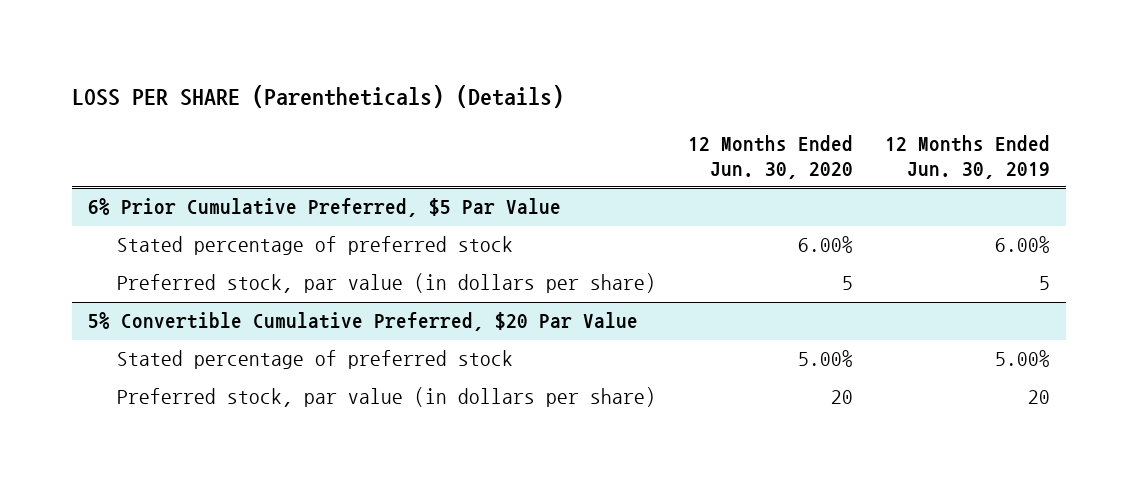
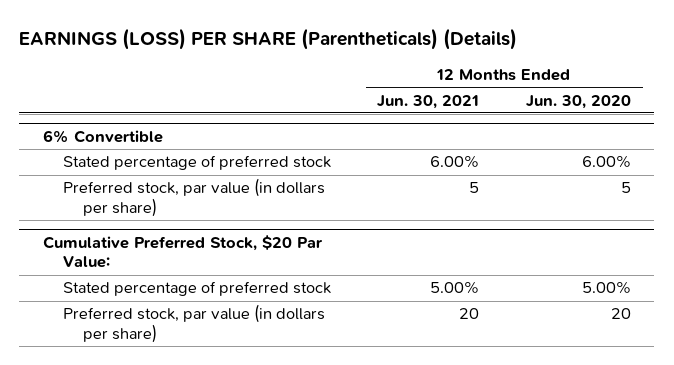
- LOSS PER SHARE (Parentheticals) (Details)
+ EARNINGS (LOSS) PER SHARE (Parentheticals) (Details)
- | 12 Months Ended Jun. 30, 2020 | 12 Months Ended Jun. 30, 2019
+ | 12 Months Ended Jun. 30, 2021 | 12 Months Ended Jun. 30, 2020
- 6% Prior Cumulative Preferred, $5 Par Value
+ 6% Convertible
- 5% Convertible Cumulative Preferred, $20 Par Value
+ Cumulative Preferred Stock, $20 Par Value:

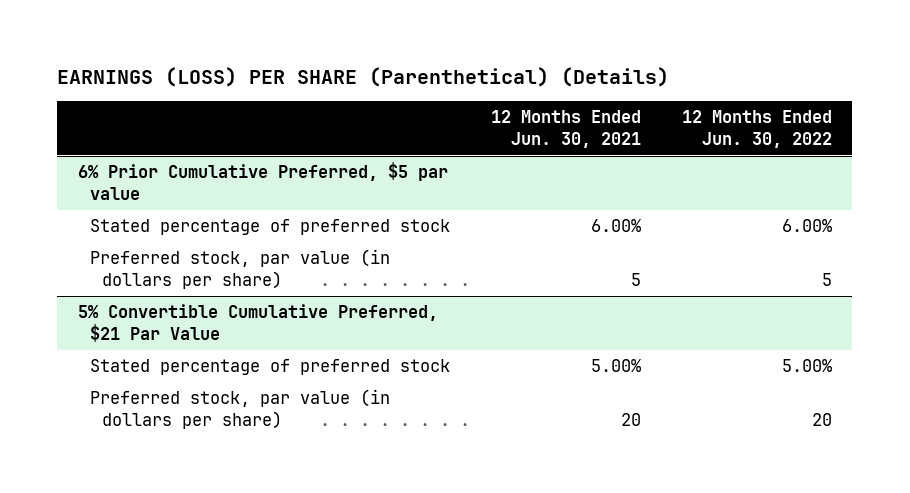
- EARNINGS (LOSS) PER SHARE (Parentheticals) (Details)
+ EARNINGS (LOSS) PER SHARE (Parenthetical) (Details)
- | 12 Months Ended Jun. 30, 2021 | 12 Months Ended Jun. 30, 2020
+ | 12 Months Ended Jun. 30, 2021 | 12 Months Ended Jun. 30, 2022
- 6% Convertible
+ 6% Prior Cumulative Preferred, $5 par value
- Cumulative Preferred Stock, $20 Par Value:
+ 5% Convertible Cumulative Preferred, $21 Par Value

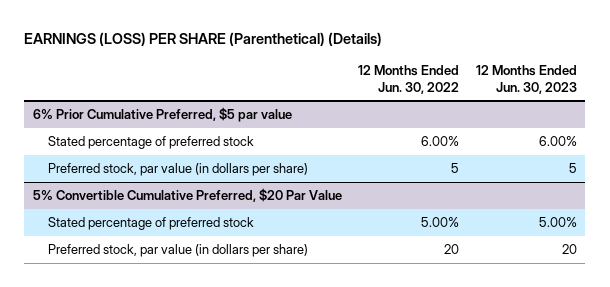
- | 12 Months Ended Jun. 30, 2021 | 12 Months Ended Jun. 30, 2022
+ | 12 Months Ended Jun. 30, 2022 | 12 Months Ended Jun. 30, 2023
- 5% Convertible Cumulative Preferred, $21 Par Value
+ 5% Convertible Cumulative Preferred, $20 Par Value

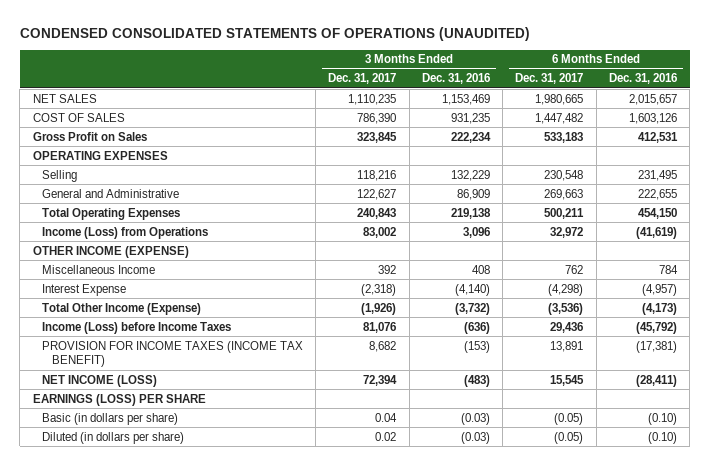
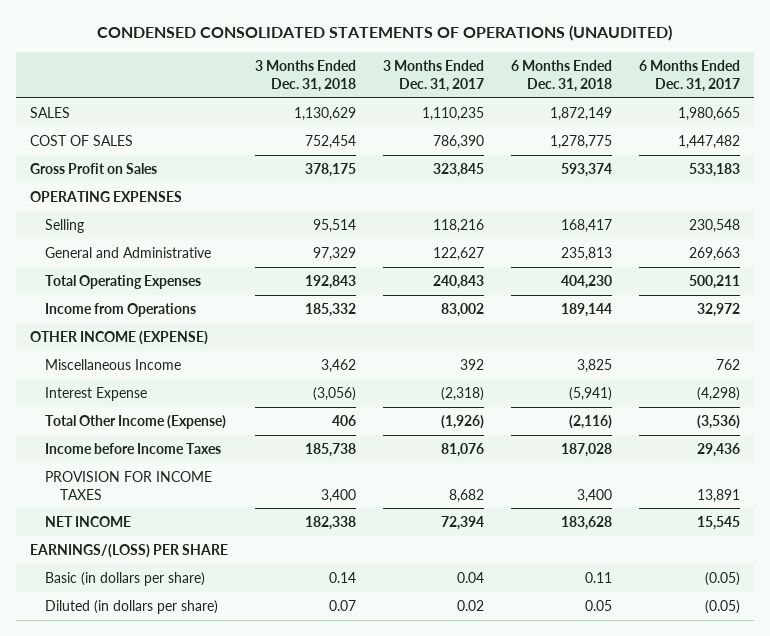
- | 3 Months Ended Dec. 31, 2017 | 3 Months Ended Dec. 31, 2016 | 6 Months Ended Dec. 31, 2017 | 6 Months Ended Dec. 31, 2016
+ | 3 Months Ended Dec. 31, 2018 | 3 Months Ended Dec. 31, 2017 | 6 Months Ended Dec. 31, 2018 | 6 Months Ended Dec. 31, 2017
- NET SALES | 1,110,235 | 1,153,469 | 1,980,665 | 2,015,657
+ SALES | 1,130,629 | 1,110,235 | 1,872,149 | 1,980,665
- Income (Loss) from Operations | 83,002 | 3,096 | 32,972 | (41,619)
+ Income from Operations | 185,332 | 83,002 | 189,144 | 32,972
- Income (Loss) before Income Taxes | 81,076 | (636) | 29,436 | (45,792)
- PROVISION FOR INCOME TAXES (INCOME TAX BENEFIT) | 8,682 | (153) | 13,891 | (17,381)
- NET INCOME (LOSS) | 72,394 | (483) | 15,545 | (28,411)
- EARNINGS (LOSS) PER SHARE
+ Income before Income Taxes | 185,738 | 81,076 | 187,028 | 29,436
+ PROVISION FOR INCOME TAXES | 3,400 | 8,682 | 3,400 | 13,891
+ NET INCOME | 182,338 | 72,394 | 183,628 | 15,545
+ EARNINGS/(LOSS) PER SHARE

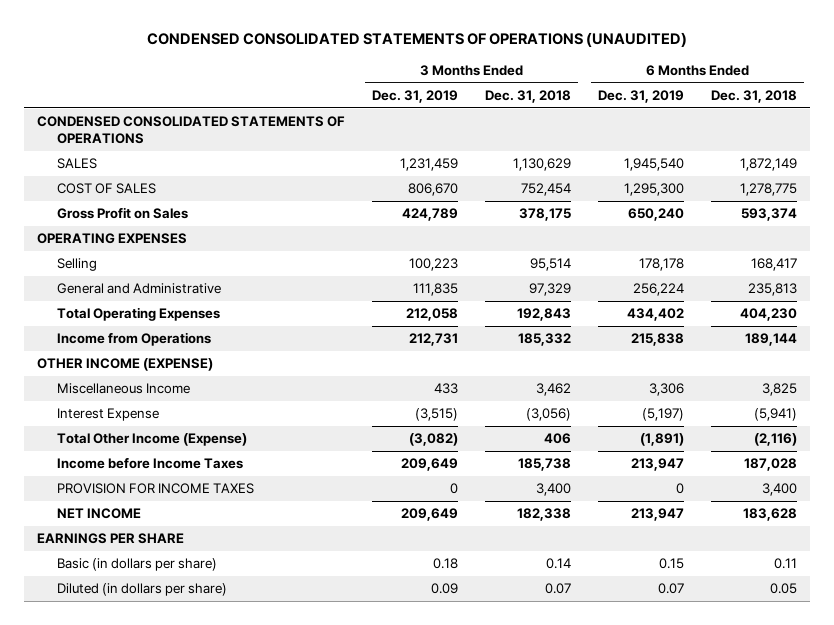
- | 3 Months Ended Dec. 31, 2018 | 3 Months Ended Dec. 31, 2017 | 6 Months Ended Dec. 31, 2018 | 6 Months Ended Dec. 31, 2017
+ | 3 Months Ended Dec. 31, 2019 | 3 Months Ended Dec. 31, 2018 | 6 Months Ended Dec. 31, 2019 | 6 Months Ended Dec. 31, 2018
+ CONDENSED CONSOLIDATED STATEMENTS OF OPERATIONS
- EARNINGS/(LOSS) PER SHARE
+ EARNINGS PER SHARE

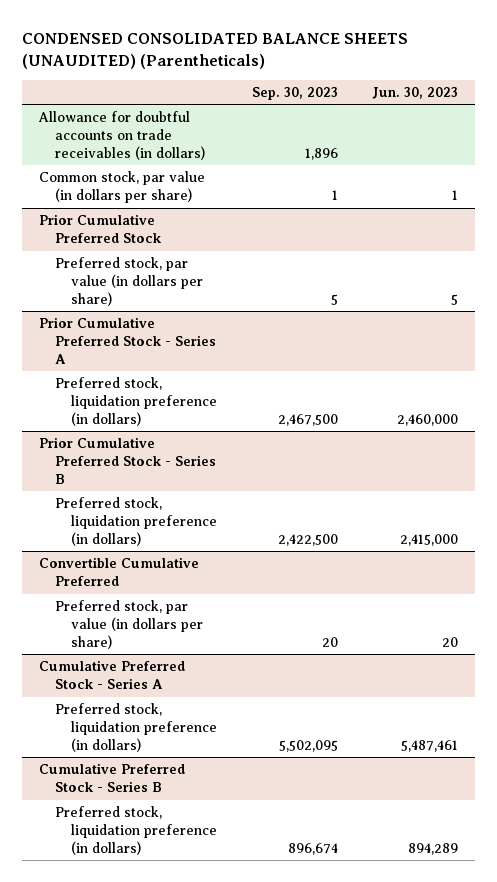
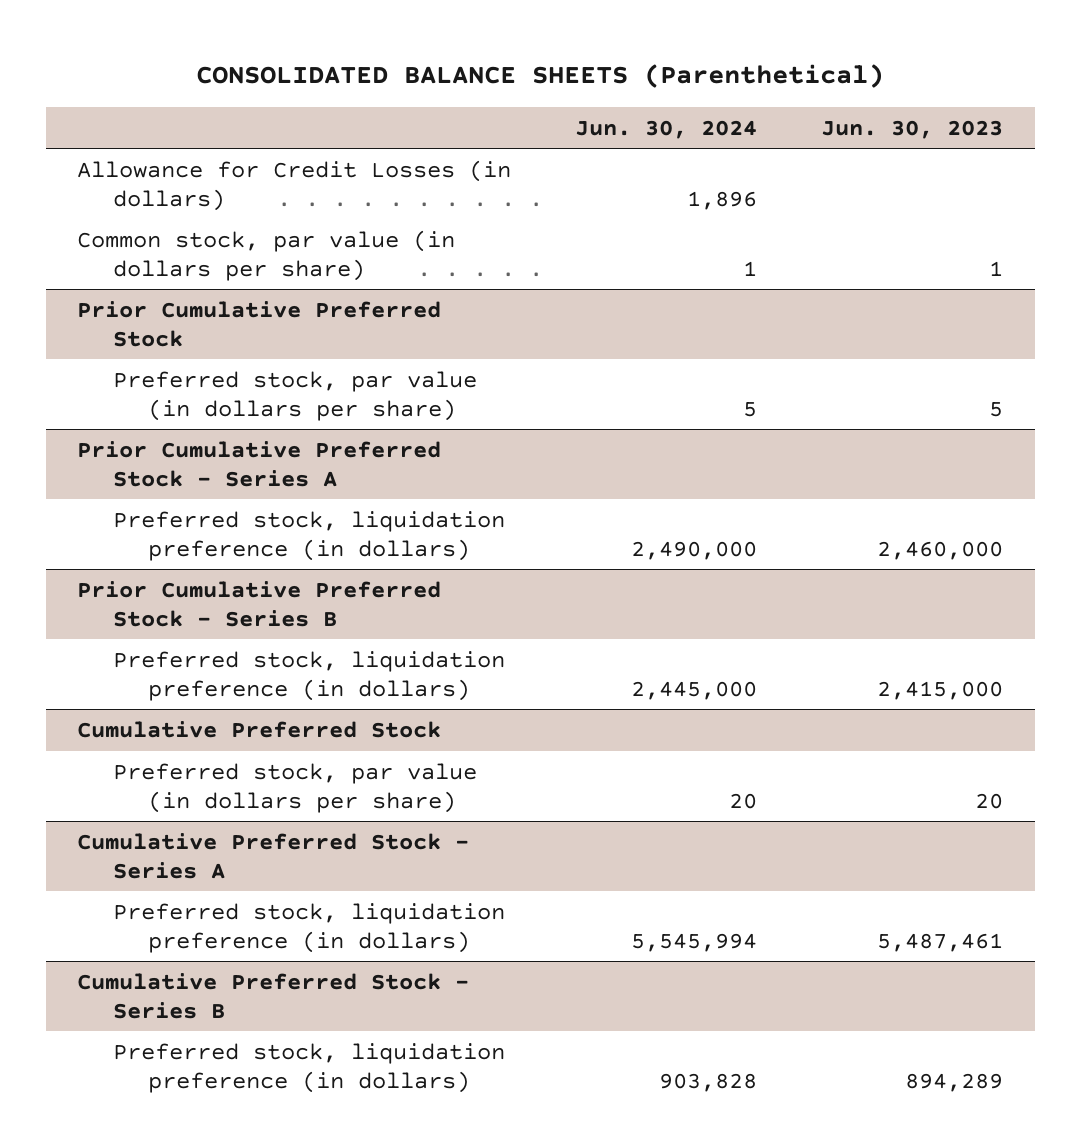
- CONDENSED CONSOLIDATED BALANCE SHEETS (UNAUDITED) (Parentheticals)
+ CONSOLIDATED BALANCE SHEETS (Parenthetical)
- | Sep. 30, 2023 | Jun. 30, 2023
+ | Jun. 30, 2024 | Jun. 30, 2023
- Allowance for doubtful accounts on trade receivables (in dollars) | 1,896 |
+ Allowance for Credit Losses (in dollars) | 1,896 |
- Convertible Cumulative Preferred
+ Cumulative Preferred Stock

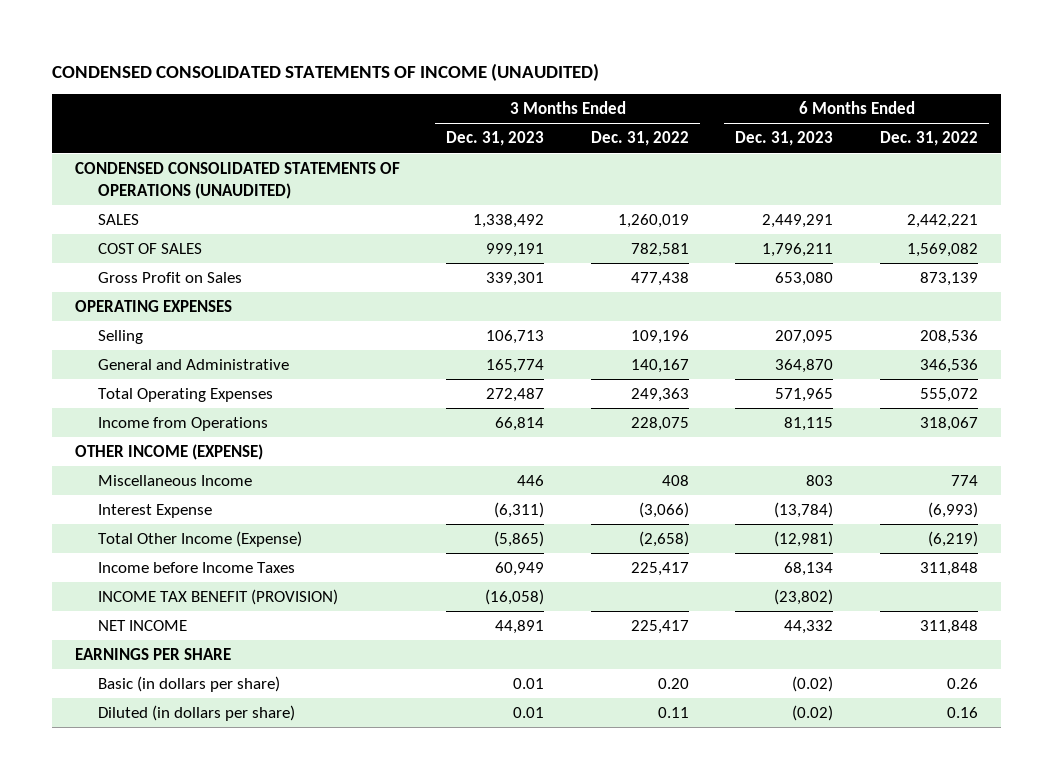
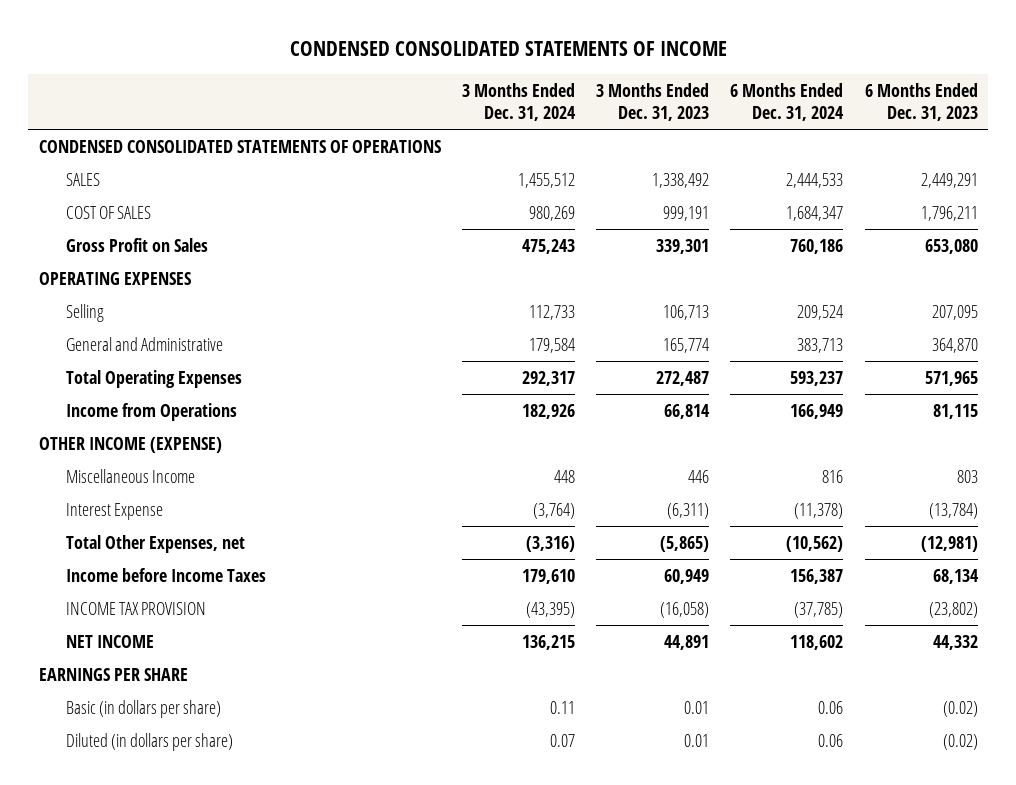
- CONDENSED CONSOLIDATED STATEMENTS OF INCOME (UNAUDITED)
+ CONDENSED CONSOLIDATED STATEMENTS OF INCOME
- | 3 Months Ended Dec. 31, 2023 | 3 Months Ended Dec. 31, 2022 | 6 Months Ended Dec. 31, 2023 | 6 Months Ended Dec. 31, 2022
+ | 3 Months Ended Dec. 31, 2024 | 3 Months Ended Dec. 31, 2023 | 6 Months Ended Dec. 31, 2024 | 6 Months Ended Dec. 31, 2023
- CONDENSED CONSOLIDATED STATEMENTS OF OPERATIONS (UNAUDITED)
+ CONDENSED CONSOLIDATED STATEMENTS OF OPERATIONS
- Total Other Income (Expense) | (5,865) | (2,658) | (12,981) | (6,219)
+ Total Other Expenses, net | (3,316) | (5,865) | (10,562) | (12,981)
- INCOME TAX BENEFIT (PROVISION) | (16,058) | | (23,802) |
+ INCOME TAX PROVISION | (43,395) | (16,058) | (37,785) | (23,802)

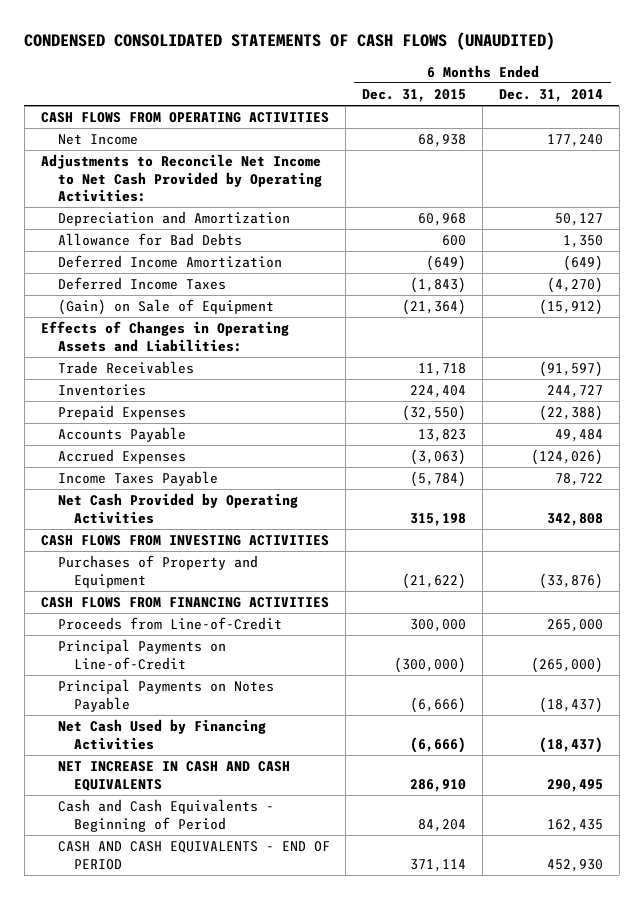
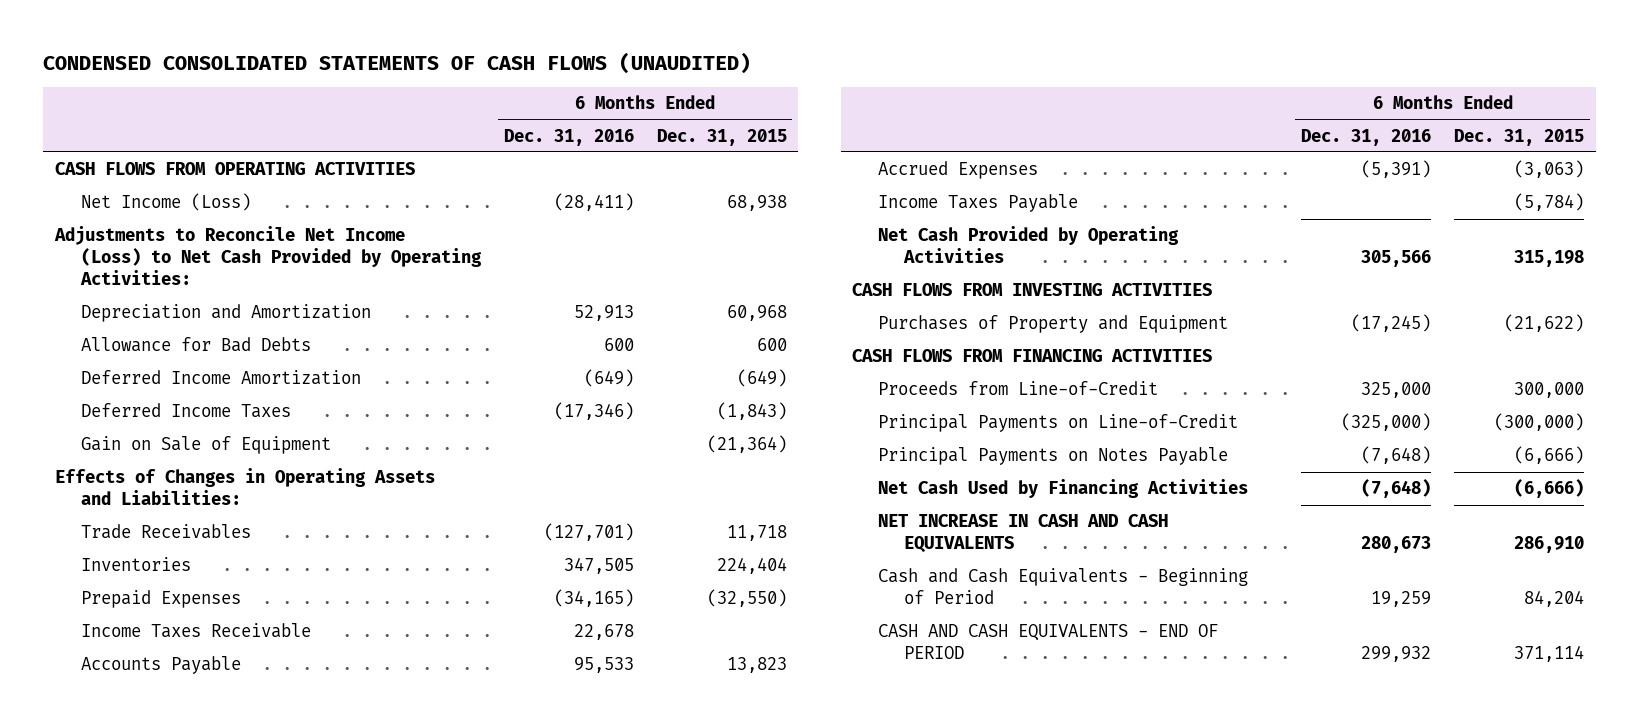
- | 6 Months Ended Dec. 31, 2015 | 6 Months Ended Dec. 31, 2014
+ | 6 Months Ended Dec. 31, 2016 | 6 Months Ended Dec. 31, 2015
- Net Income | 68,938 | 177,240
- Adjustments to Reconcile Net Income to Net Cash Provided by Operating Activities:
+ Net Income (Loss) | (28,411) | 68,938
+ Adjustments to Reconcile Net Income (Loss) to Net Cash Provided by Operating Activities:
- (Gain) on Sale of Equipment | (21,364) | (15,912)
+ Gain on Sale of Equipment | | (21,364)
+ Income Taxes Receivable | 22,678 |

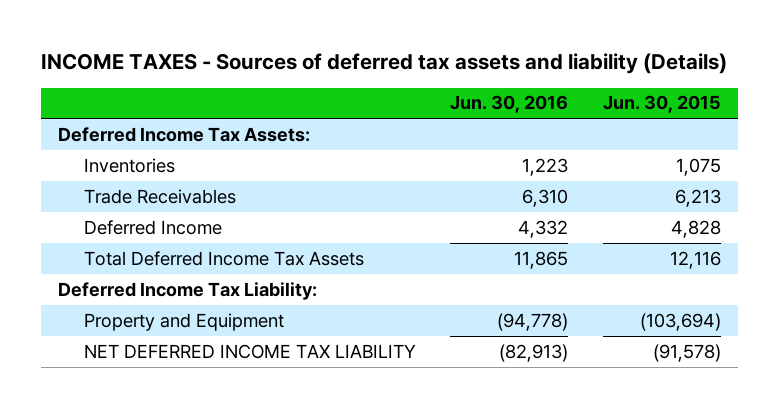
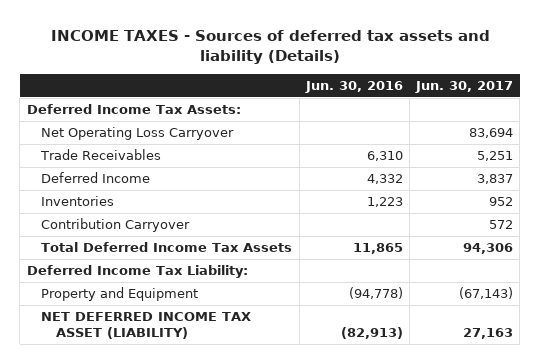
- | Jun. 30, 2016 | Jun. 30, 2015
+ | Jun. 30, 2016 | Jun. 30, 2017
+ Net Operating Loss Carryover | | 83,694
moved down: Inventories | 1,223 | 952
+ Contribution Carryover | | 572
- NET DEFERRED INCOME TAX LIABILITY | (82,913) | (91,578)
+ NET DEFERRED INCOME TAX ASSET (LIABILITY) | (82,913) | 27,163

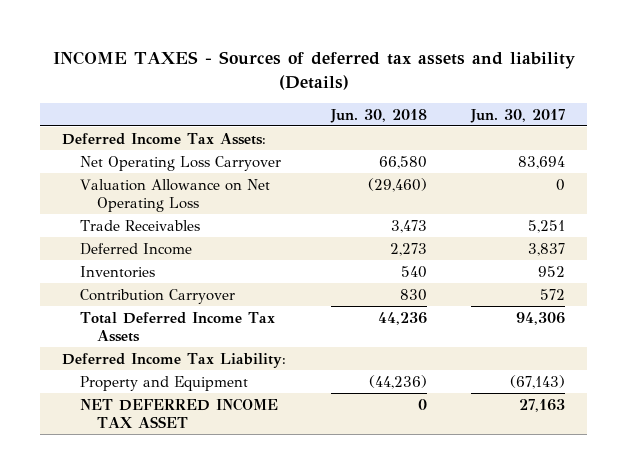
- | Jun. 30, 2016 | Jun. 30, 2017
+ | Jun. 30, 2018 | Jun. 30, 2017
+ Valuation Allowance on Net Operating Loss | (29,460) | 0
- NET DEFERRED INCOME TAX ASSET (LIABILITY) | (82,913) | 27,163
+ NET DEFERRED INCOME TAX ASSET | 0 | 27,163

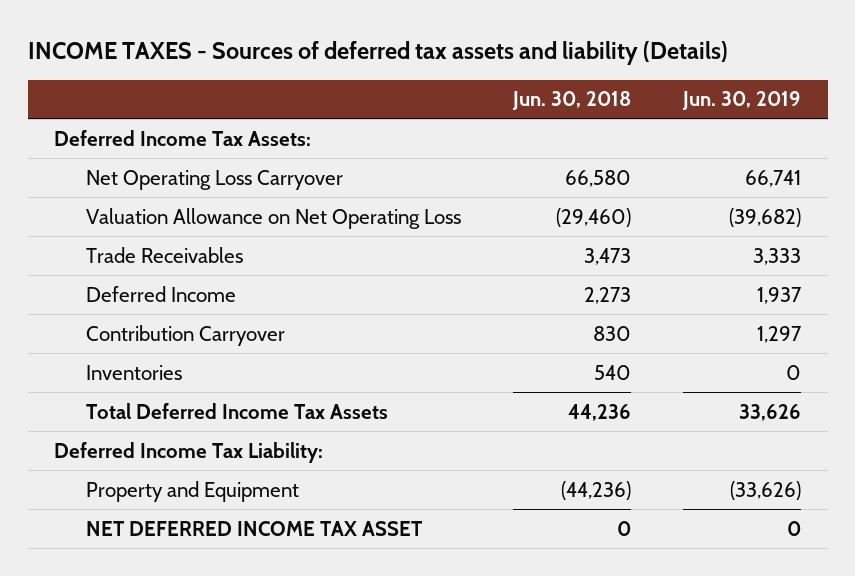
- | Jun. 30, 2018 | Jun. 30, 2017
+ | Jun. 30, 2018 | Jun. 30, 2019
moved down: Inventories | 540 | 0

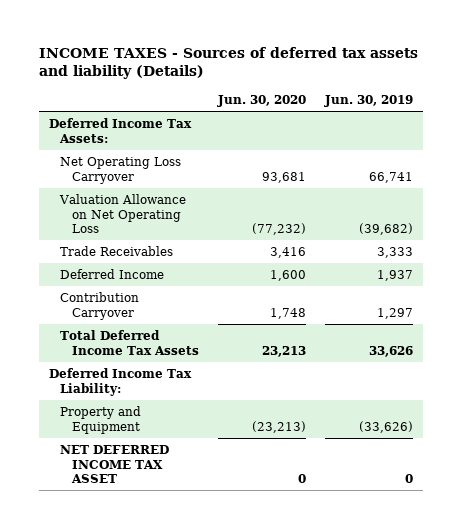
- | Jun. 30, 2018 | Jun. 30, 2019
+ | Jun. 30, 2020 | Jun. 30, 2019
- Inventories | 540 | 0

